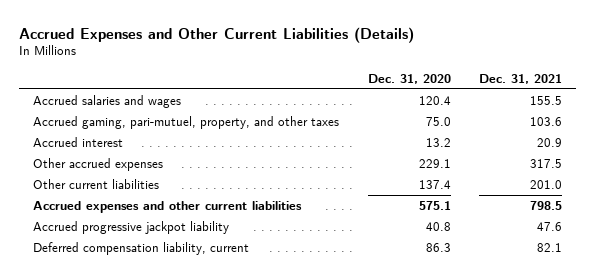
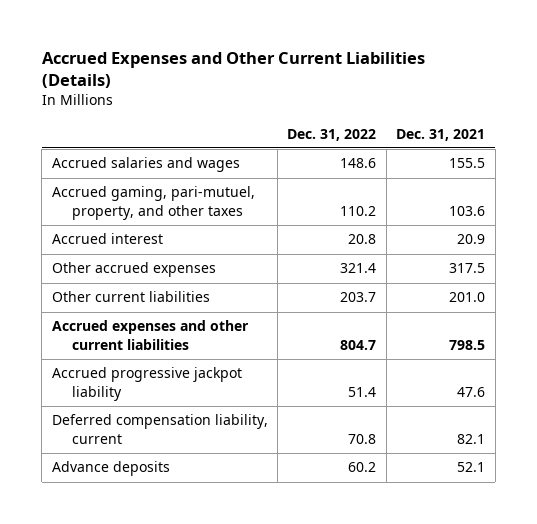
- | Dec. 31, 2020 | Dec. 31, 2021
+ | Dec. 31, 2022 | Dec. 31, 2021
+ Advance deposits | 60.2 | 52.1

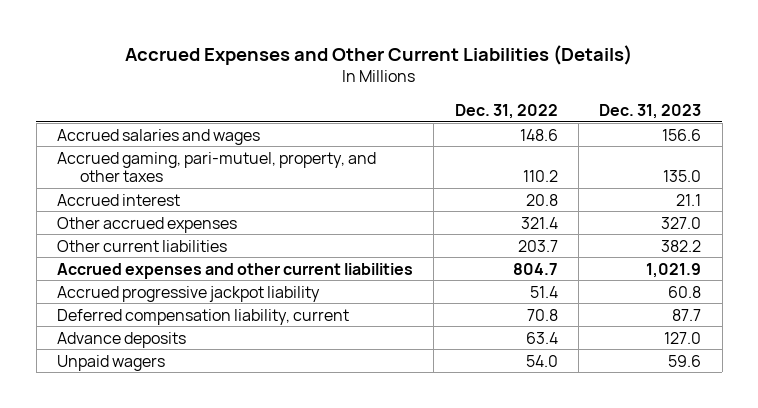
- | Dec. 31, 2022 | Dec. 31, 2021
+ | Dec. 31, 2022 | Dec. 31, 2023
- Advance deposits | 60.2 | 52.1
+ Advance deposits | 63.4 | 127.0
+ Unpaid wagers | 54.0 | 59.6

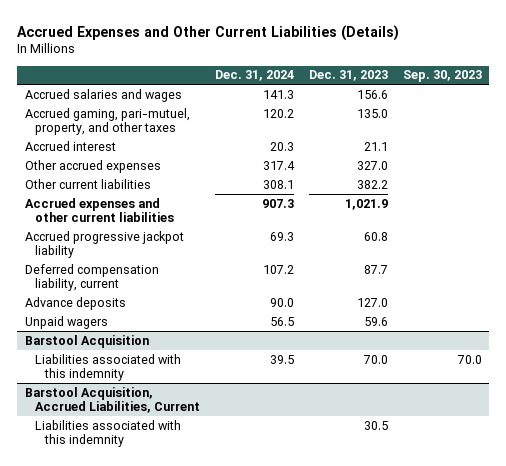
- | Dec. 31, 2022 | Dec. 31, 2023
+ | Dec. 31, 2024 | Dec. 31, 2023 | Sep. 30, 2023
+ Barstool Acquisition
+ Liabilities associated with this indemnity | 39.5 | 70.0 | 70.0
+ Barstool Acquisition, Accrued Liabilities, Current
+ Liabilities associated with this indemnity | | 30.5 |

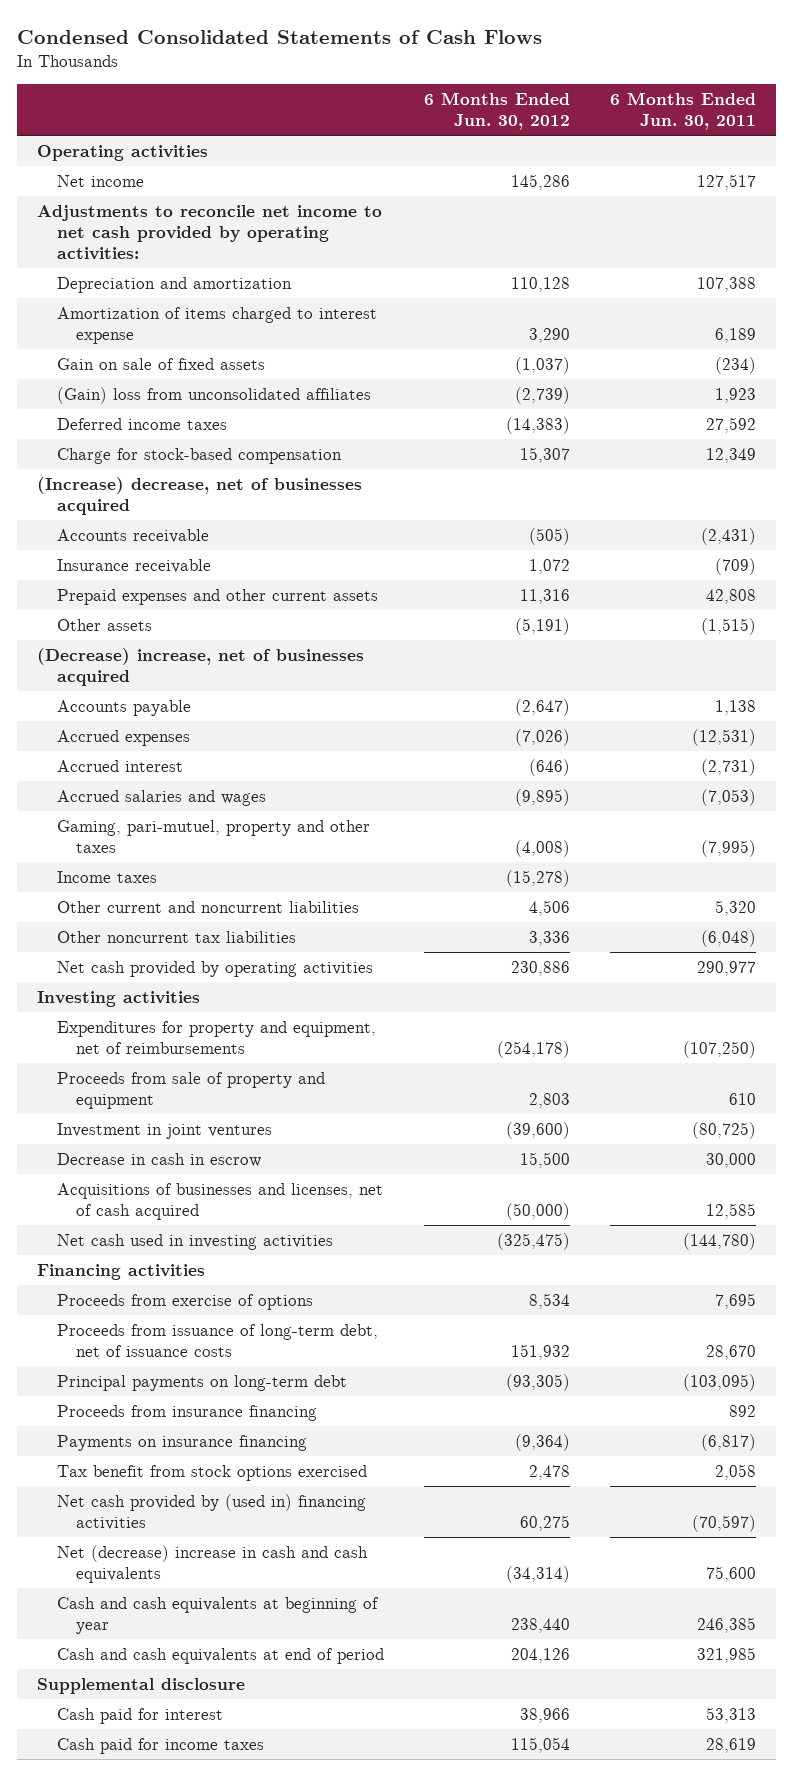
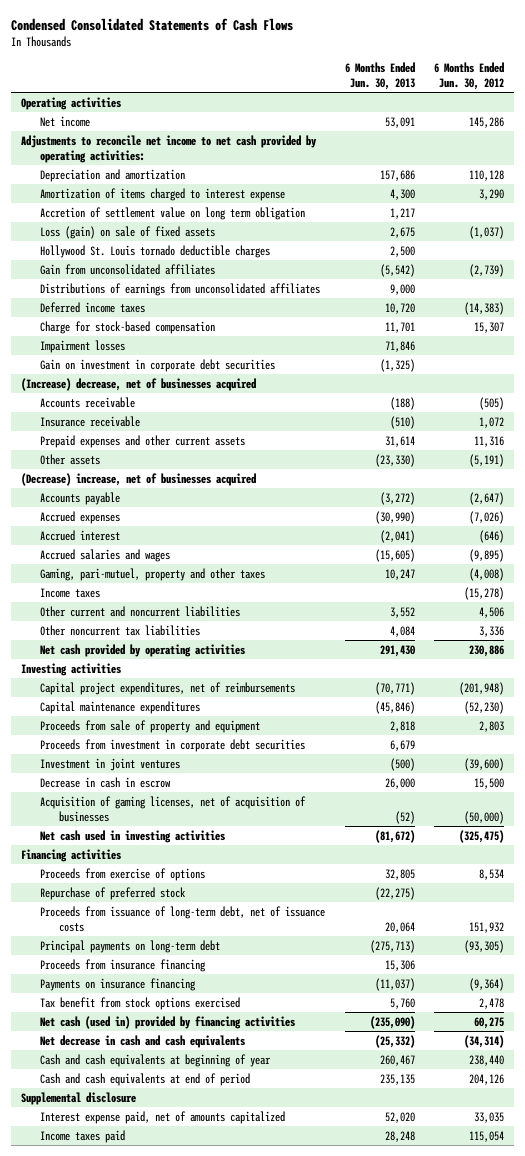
- | 6 Months Ended Jun. 30, 2012 | 6 Months Ended Jun. 30, 2011
+ | 6 Months Ended Jun. 30, 2013 | 6 Months Ended Jun. 30, 2012
- Gain on sale of fixed assets | (1,037) | (234)
- (Gain) loss from unconsolidated affiliates | (2,739) | 1,923
+ Accretion of settlement value on long term obligation | 1,217 |
+ Loss (gain) on sale of fixed assets | 2,675 | (1,037)
+ Hollywood St. Louis tornado deductible charges | 2,500 |
+ Gain from unconsolidated affiliates | (5,542) | (2,739)
+ Distributions of earnings from unconsolidated affiliates | 9,000 |
+ Impairment losses | 71,846 |
+ Gain on investment in corporate debt securities | (1,325) |
- Expenditures for property and equipment, net of reimbursements | (254,178) | (107,250)
+ Capital project expenditures, net of reimbursements | (70,771) | (201,948)
+ Capital maintenance expenditures | (45,846) | (52,230)
+ Proceeds from investment in corporate debt securities | 6,679 |
- Acquisitions of businesses and licenses, net of cash acquired | (50,000) | 12,585
+ Acquisition of gaming licenses, net of acquisition of businesses | (52) | (50,000)
+ Repurchase of preferred stock | (22,275) |
- Net cash provided by (used in) financing activities | 60,275 | (70,597)
- Net (decrease) increase in cash and cash equivalents | (34,314) | 75,600
+ Net cash (used in) provided by financing activities | (235,090) | 60,275
+ Net decrease in cash and cash equivalents | (25,332) | (34,314)
- Cash paid for interest | 38,966 | 53,313
- Cash paid for income taxes | 115,054 | 28,619
+ Interest expense paid, net of amounts capitalized | 52,020 | 33,035
+ Income taxes paid | 28,248 | 115,054

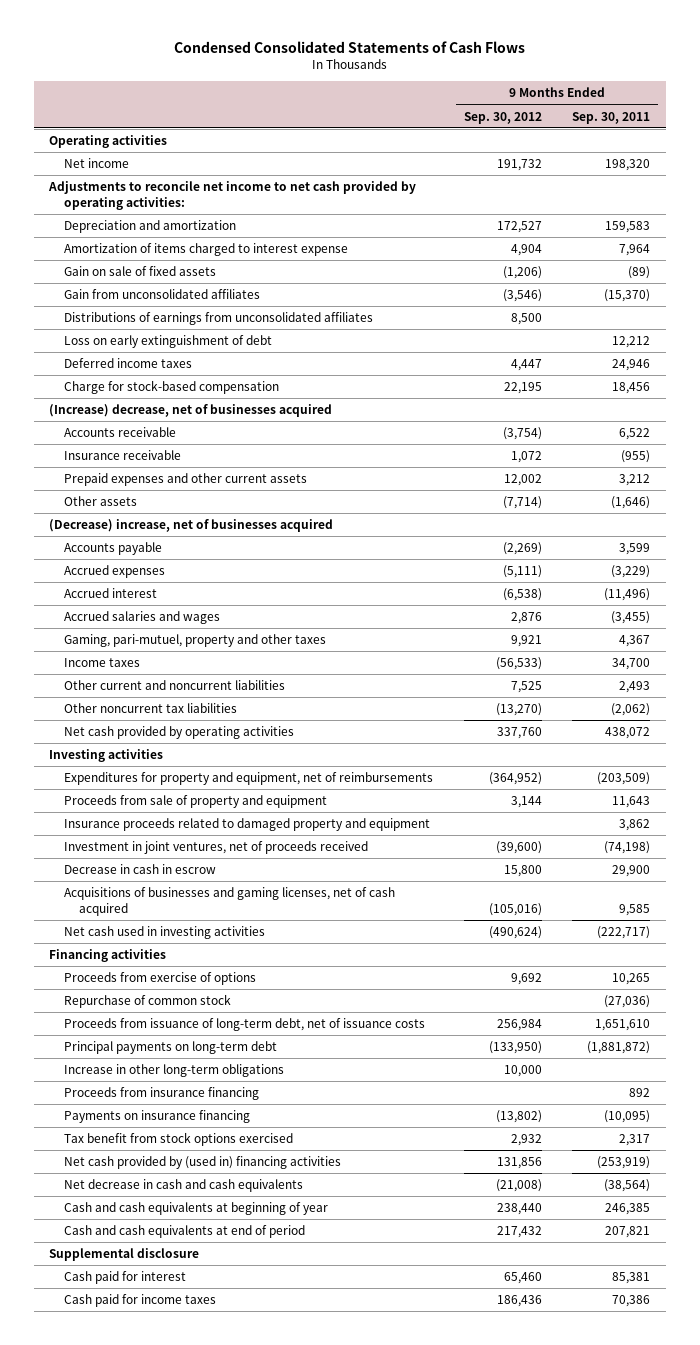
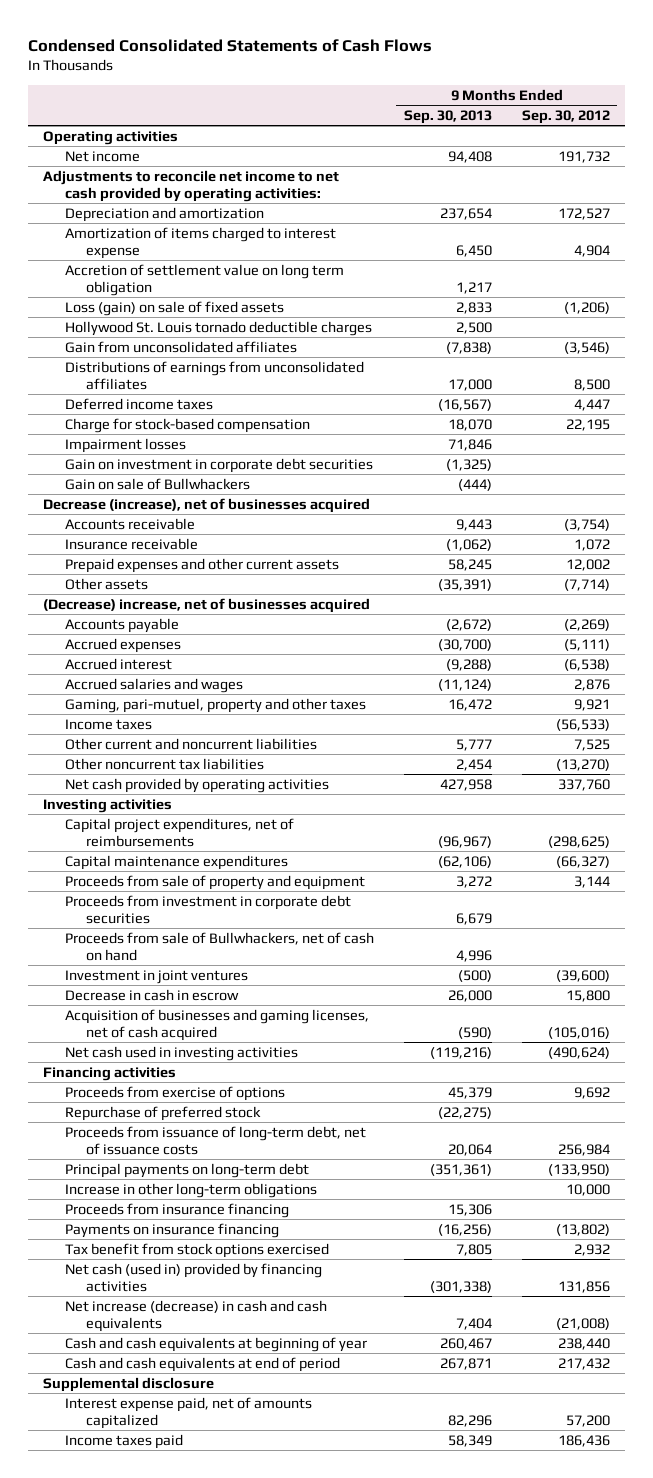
- | 9 Months Ended Sep. 30, 2012 | 9 Months Ended Sep. 30, 2011
+ | 9 Months Ended Sep. 30, 2013 | 9 Months Ended Sep. 30, 2012
- Gain on sale of fixed assets | (1,206) | (89)
+ Accretion of settlement value on long term obligation | 1,217 |
+ Loss (gain) on sale of fixed assets | 2,833 | (1,206)
+ Hollywood St. Louis tornado deductible charges | 2,500 |
- Loss on early extinguishment of debt | | 12,212
- (Increase) decrease, net of businesses acquired
+ Impairment losses | 71,846 |
+ Gain on investment in corporate debt securities | (1,325) |
+ Gain on sale of Bullwhackers | (444) |
+ Decrease (increase), net of businesses acquired
- Expenditures for property and equipment, net of reimbursements | (364,952) | (203,509)
+ Capital project expenditures, net of reimbursements | (96,967) | (298,625)
+ Capital maintenance expenditures | (62,106) | (66,327)
- Insurance proceeds related to damaged property and equipment | | 3,862
- Investment in joint ventures, net of proceeds received | (39,600) | (74,198)
+ Proceeds from investment in corporate debt securities | 6,679 |
+ Proceeds from sale of Bullwhackers, net of cash on hand | 4,996 |
+ Investment in joint ventures | (500) | (39,600)
- Acquisitions of businesses and gaming licenses, net of cash acquired | (105,016) | 9,585
+ Acquisition of businesses and gaming licenses, net of cash acquired | (590) | (105,016)
- Repurchase of common stock | | (27,036)
+ Repurchase of preferred stock | (22,275) |
- Net cash provided by (used in) financing activities | 131,856 | (253,919)
- Net decrease in cash and cash equivalents | (21,008) | (38,564)
+ Net cash (used in) provided by financing activities | (301,338) | 131,856
+ Net increase (decrease) in cash and cash equivalents | 7,404 | (21,008)
- Cash paid for interest | 65,460 | 85,381
- Cash paid for income taxes | 186,436 | 70,386
+ Interest expense paid, net of amounts capitalized | 82,296 | 57,200
+ Income taxes paid | 58,349 | 186,436

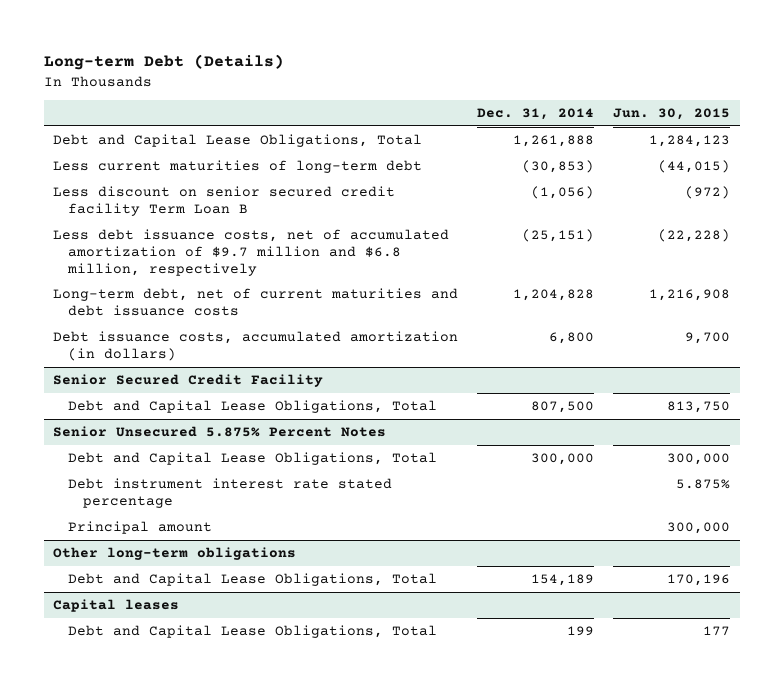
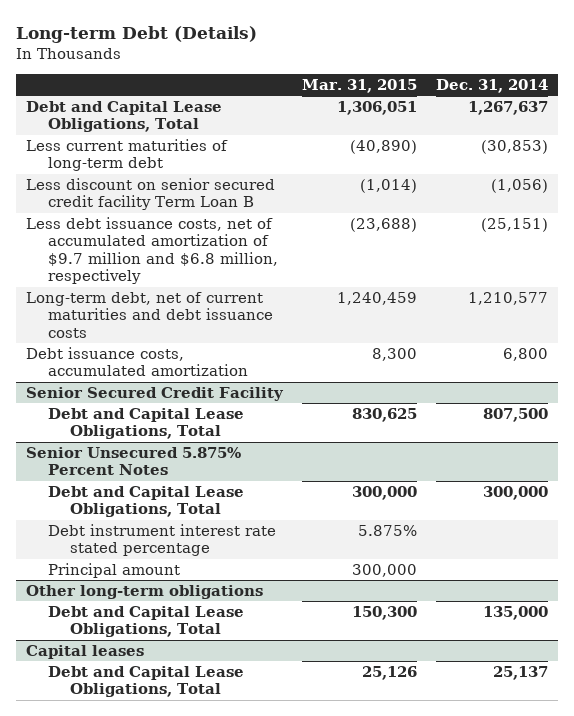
- | Dec. 31, 2014 | Jun. 30, 2015
+ | Mar. 31, 2015 | Dec. 31, 2014
- Debt and Capital Lease Obligations, Total | 1,261,888 | 1,284,123
+ Debt and Capital Lease Obligations, Total | 1,306,051 | 1,267,637
- Long-term debt, net of current maturities and debt issuance costs | 1,204,828 | 1,216,908
- Debt issuance costs, accumulated amortization (in dollars) | 6,800 | 9,700
+ Long-term debt, net of current maturities and debt issuance costs | 1,240,459 | 1,210,577
+ Debt issuance costs, accumulated amortization | 8,300 | 6,800
@ Other long-term obligations
- Debt and Capital Lease Obligations, Total | 154,189 | 170,196
+ Debt and Capital Lease Obligations, Total | 150,300 | 135,000
@ Capital leases
- Debt and Capital Lease Obligations, Total | 199 | 177
+ Debt and Capital Lease Obligations, Total | 25,126 | 25,137

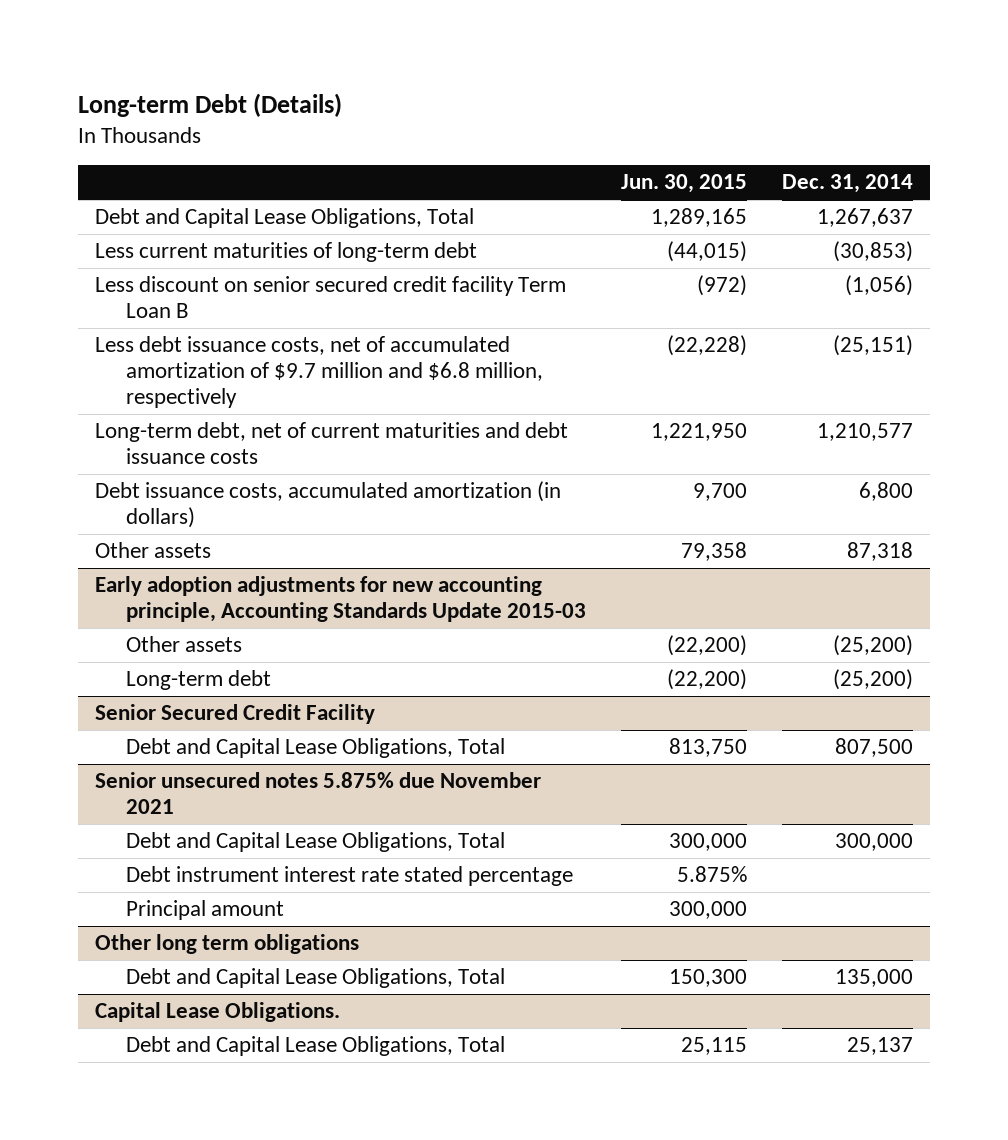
- | Mar. 31, 2015 | Dec. 31, 2014
+ | Jun. 30, 2015 | Dec. 31, 2014
- Debt issuance costs, accumulated amortization | 8,300 | 6,800
+ Debt issuance costs, accumulated amortization (in dollars) | 9,700 | 6,800
+ Other assets | 79,358 | 87,318
+ Early adoption adjustments for new accounting principle, Accounting Standards Update 2015-03
+ Other assets | (22,200) | (25,200)
+ Long-term debt | (22,200) | (25,200)
- Senior Unsecured 5.875% Percent Notes
+ Senior unsecured notes 5.875% due November 2021
- Other long-term obligations
+ Other long term obligations
- Capital leases
+ Capital Lease Obligations.

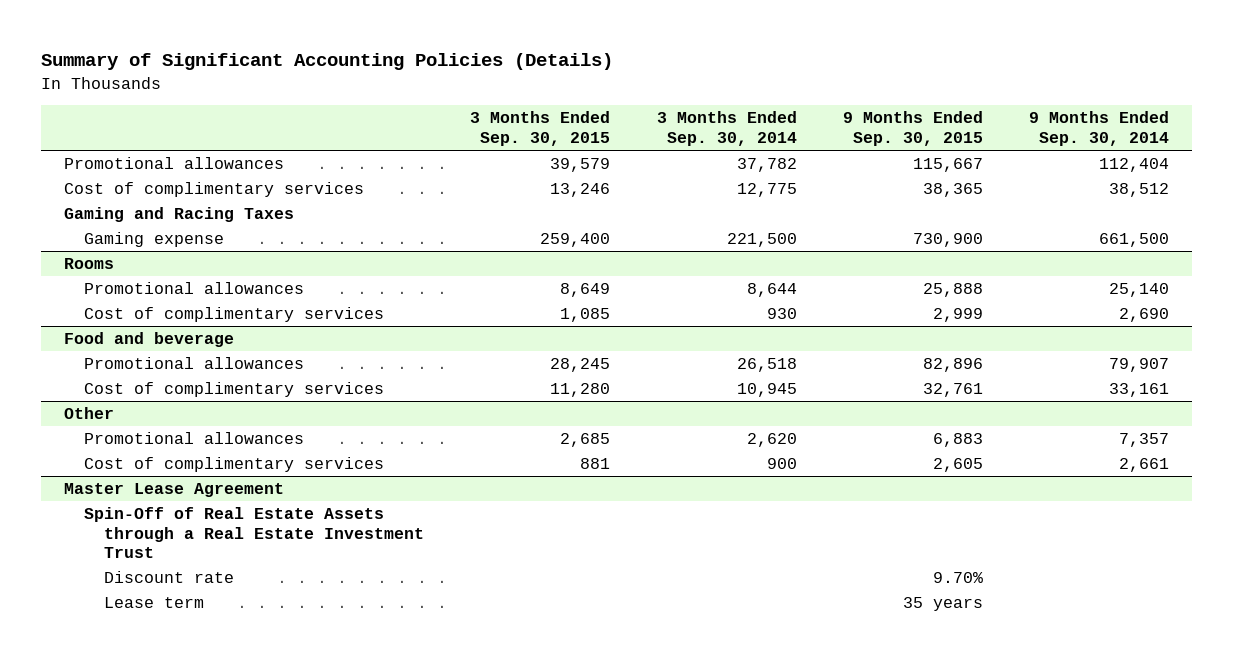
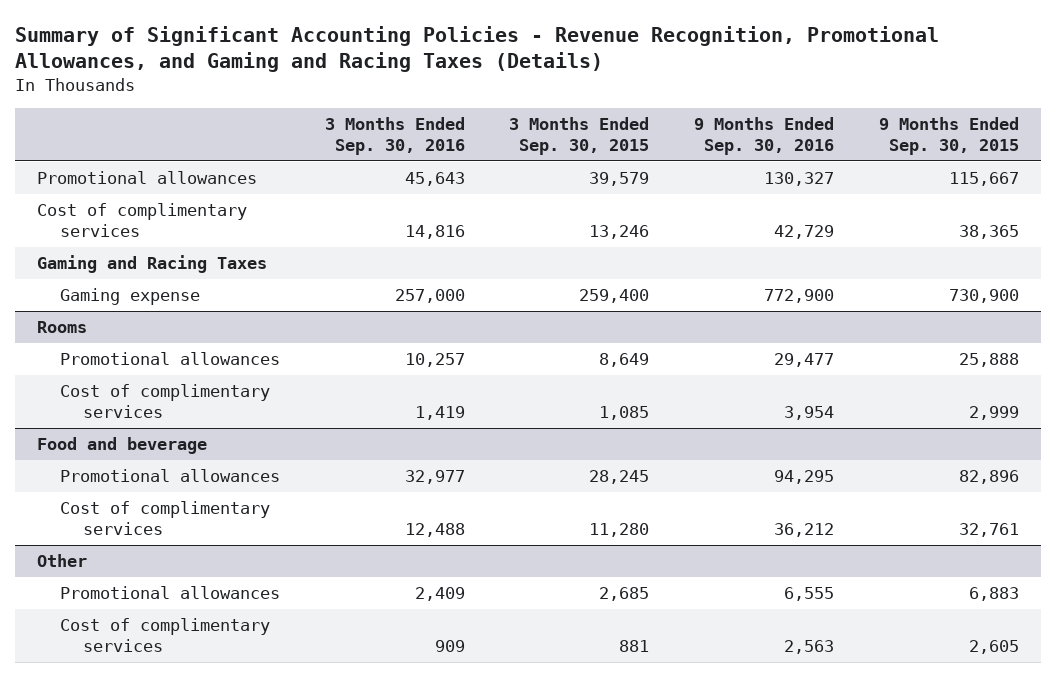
- Summary of Significant Accounting Policies (Details)
+ Summary of Significant Accounting Policies - Revenue Recognition, Promotional Allowances, and Gaming and Racing Taxes (Details)
- | 3 Months Ended Sep. 30, 2015 | 3 Months Ended Sep. 30, 2014 | 9 Months Ended Sep. 30, 2015 | 9 Months Ended Sep. 30, 2014
+ | 3 Months Ended Sep. 30, 2016 | 3 Months Ended Sep. 30, 2015 | 9 Months Ended Sep. 30, 2016 | 9 Months Ended Sep. 30, 2015
- Master Lease Agreement
- Spin-Off of Real Estate Assets through a Real Estate Investment Trust
- Discount rate | | | 9.70% |
- Lease term | | | 35 years |

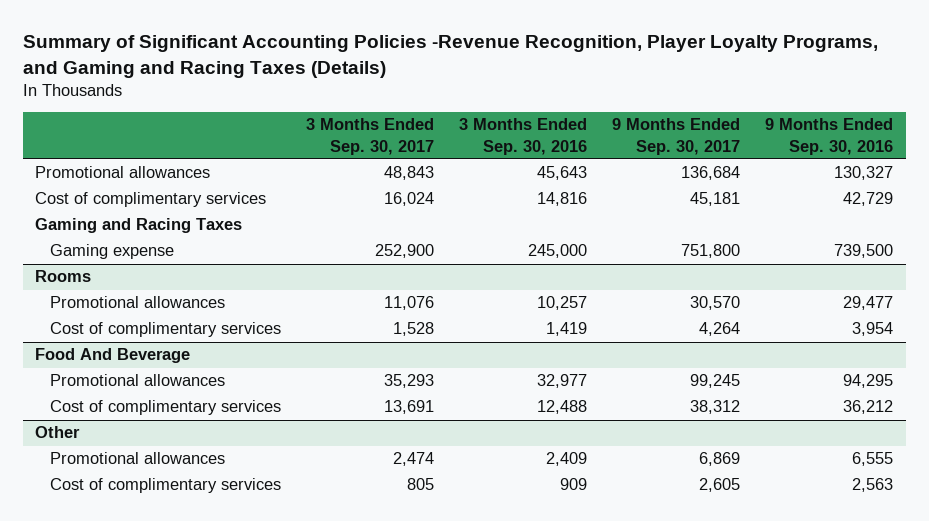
- Summary of Significant Accounting Policies - Revenue Recognition, Promotional Allowances, and Gaming and Racing Taxes (Details)
+ Summary of Significant Accounting Policies -Revenue Recognition, Player Loyalty Programs, and Gaming and Racing Taxes (Details)
- | 3 Months Ended Sep. 30, 2016 | 3 Months Ended Sep. 30, 2015 | 9 Months Ended Sep. 30, 2016 | 9 Months Ended Sep. 30, 2015
+ | 3 Months Ended Sep. 30, 2017 | 3 Months Ended Sep. 30, 2016 | 9 Months Ended Sep. 30, 2017 | 9 Months Ended Sep. 30, 2016
- Gaming expense | 257,000 | 259,400 | 772,900 | 730,900
+ Gaming expense | 252,900 | 245,000 | 751,800 | 739,500
- Food and beverage
+ Food And Beverage

